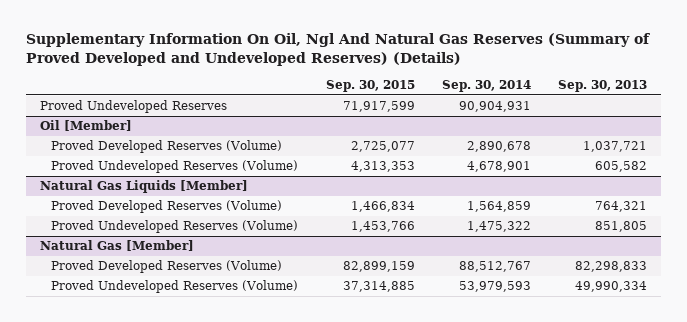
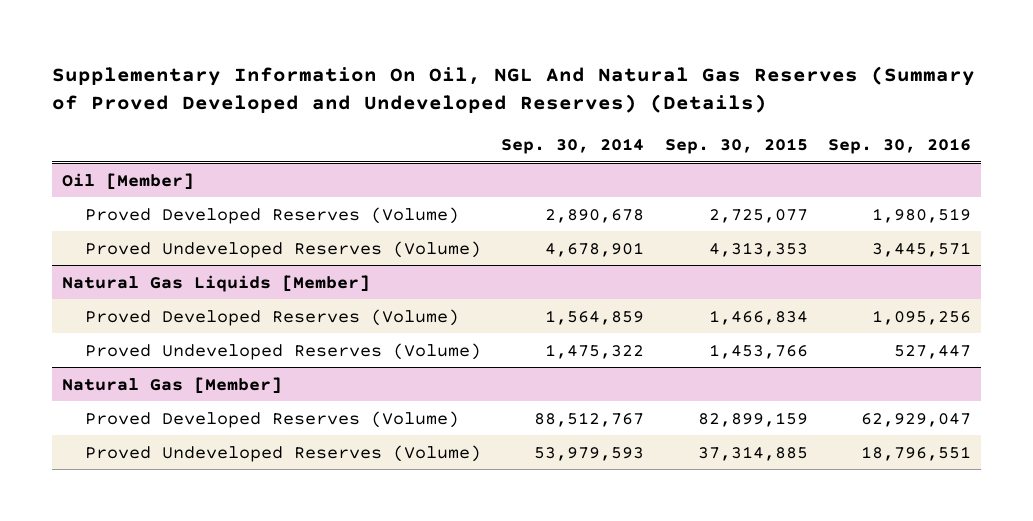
- Supplementary Information On Oil, Ngl And Natural Gas Reserves (Summary of Proved Developed and Undeveloped Reserves) (Details)
+ Supplementary Information On Oil, NGL And Natural Gas Reserves (Summary of Proved Developed and Undeveloped Reserves) (Details)
- | Sep. 30, 2015 | Sep. 30, 2014 | Sep. 30, 2013
+ | Sep. 30, 2014 | Sep. 30, 2015 | Sep. 30, 2016
- Proved Undeveloped Reserves | 71,917,599 | 90,904,931 |

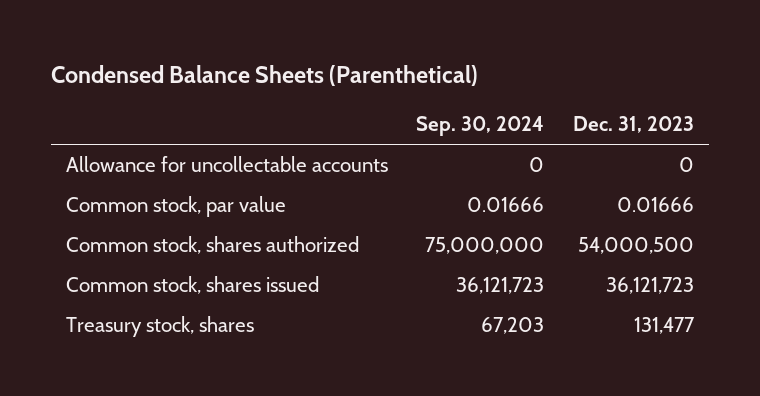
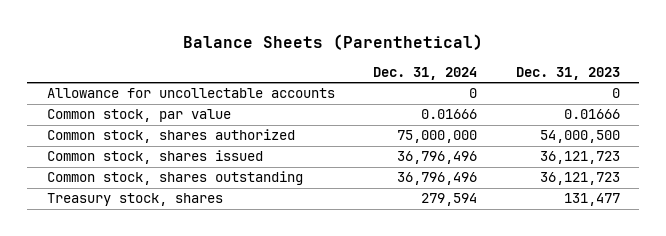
- Condensed Balance Sheets (Parenthetical)
+ Balance Sheets (Parenthetical)
- | Sep. 30, 2024 | Dec. 31, 2023
+ | Dec. 31, 2024 | Dec. 31, 2023
+ Common stock, shares outstanding | 36,796,496 | 36,121,723

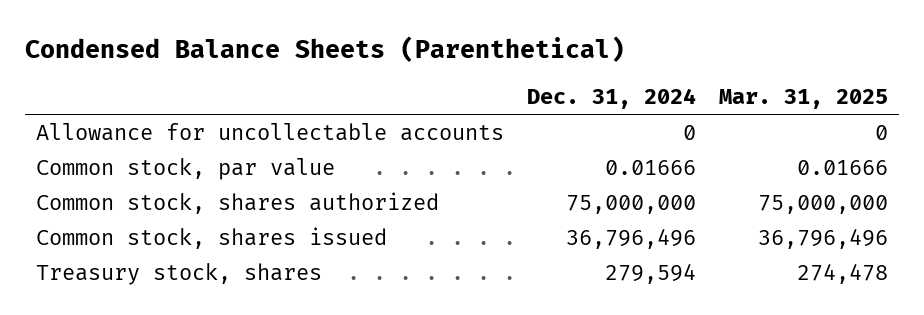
- Balance Sheets (Parenthetical)
+ Condensed Balance Sheets (Parenthetical)
- | Dec. 31, 2024 | Dec. 31, 2023
+ | Dec. 31, 2024 | Mar. 31, 2025
- Common stock, shares outstanding | 36,796,496 | 36,121,723

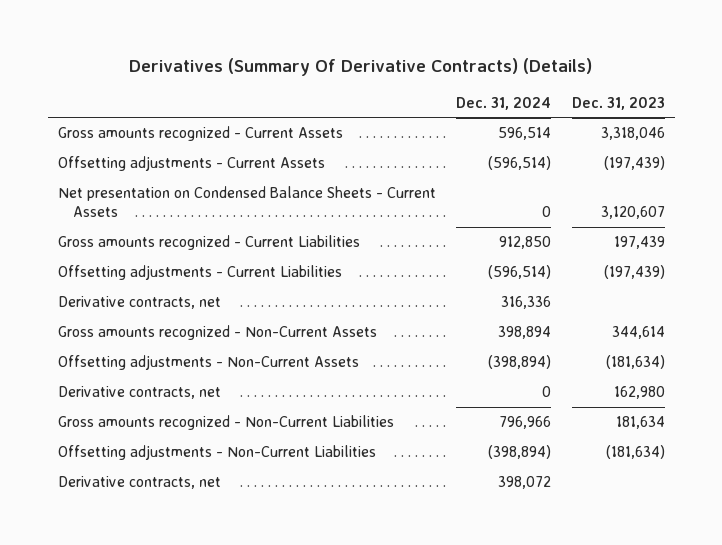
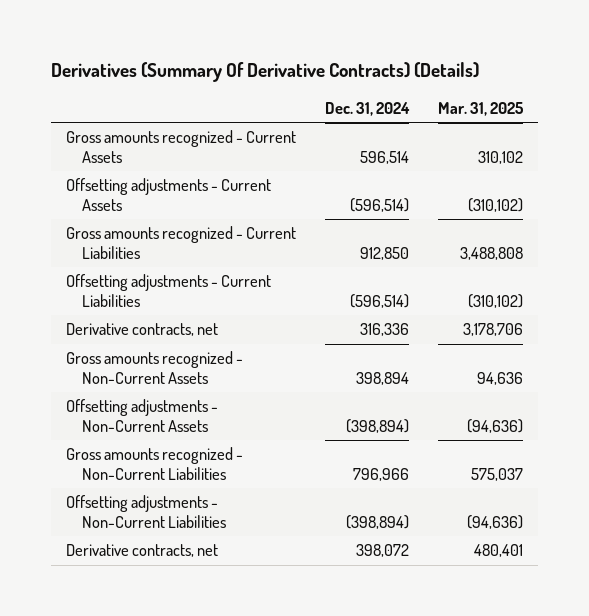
- | Dec. 31, 2024 | Dec. 31, 2023
+ | Dec. 31, 2024 | Mar. 31, 2025
- Net presentation on Condensed Balance Sheets - Current Assets | 0 | 3,120,607
- Derivative contracts, net | 0 | 162,980

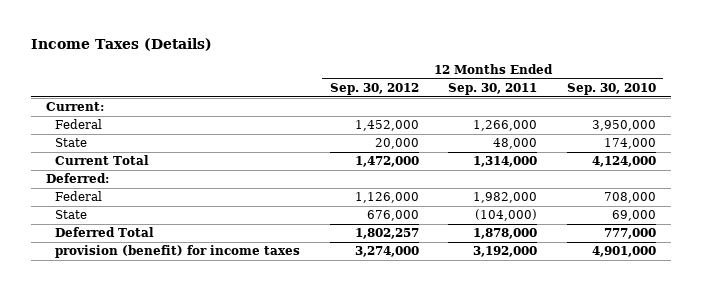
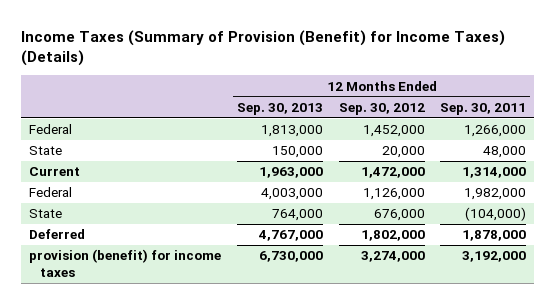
- Income Taxes (Details)
+ Income Taxes (Summary of Provision (Benefit) for Income Taxes) (Details)
- | 12 Months Ended Sep. 30, 2012 | 12 Months Ended Sep. 30, 2011 | 12 Months Ended Sep. 30, 2010
+ | 12 Months Ended Sep. 30, 2013 | 12 Months Ended Sep. 30, 2012 | 12 Months Ended Sep. 30, 2011
- Current:
- Current Total | 1,472,000 | 1,314,000 | 4,124,000
- Deferred:
+ Current | 1,963,000 | 1,472,000 | 1,314,000
- Deferred Total | 1,802,257 | 1,878,000 | 777,000
+ Deferred | 4,767,000 | 1,802,000 | 1,878,000

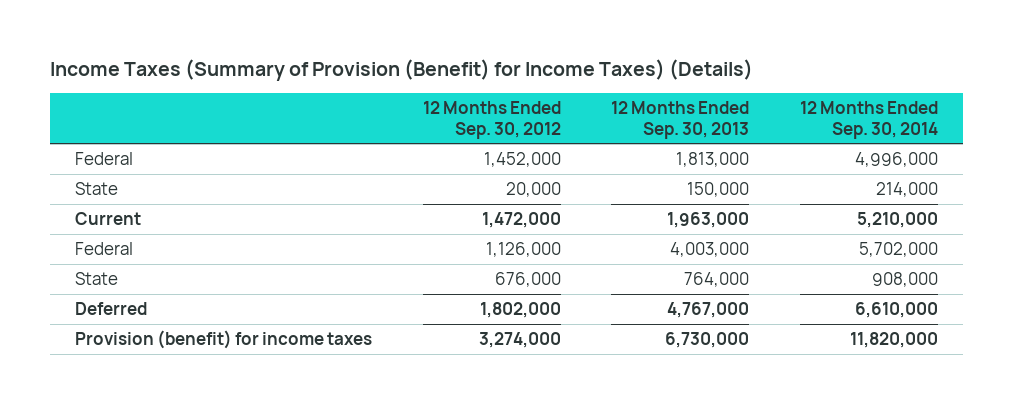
- | 12 Months Ended Sep. 30, 2013 | 12 Months Ended Sep. 30, 2012 | 12 Months Ended Sep. 30, 2011
+ | 12 Months Ended Sep. 30, 2012 | 12 Months Ended Sep. 30, 2013 | 12 Months Ended Sep. 30, 2014
- provision (benefit) for income taxes | 6,730,000 | 3,274,000 | 3,192,000
+ Provision (benefit) for income taxes | 3,274,000 | 6,730,000 | 11,820,000

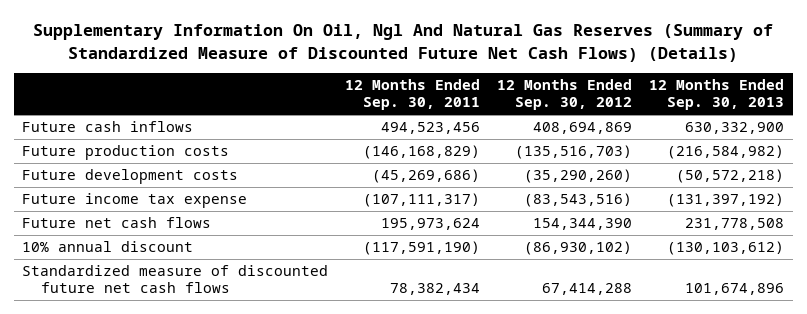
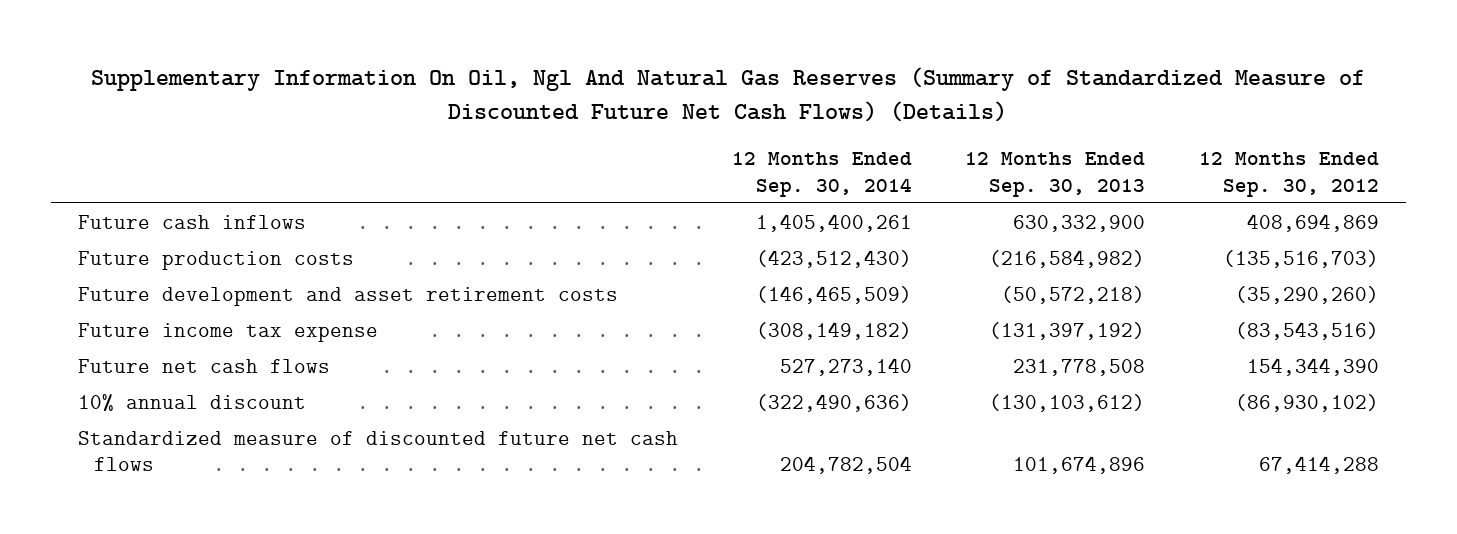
- | 12 Months Ended Sep. 30, 2011 | 12 Months Ended Sep. 30, 2012 | 12 Months Ended Sep. 30, 2013
+ | 12 Months Ended Sep. 30, 2014 | 12 Months Ended Sep. 30, 2013 | 12 Months Ended Sep. 30, 2012
- Future development costs | (45,269,686) | (35,290,260) | (50,572,218)
+ Future development and asset retirement costs | (146,465,509) | (50,572,218) | (35,290,260)

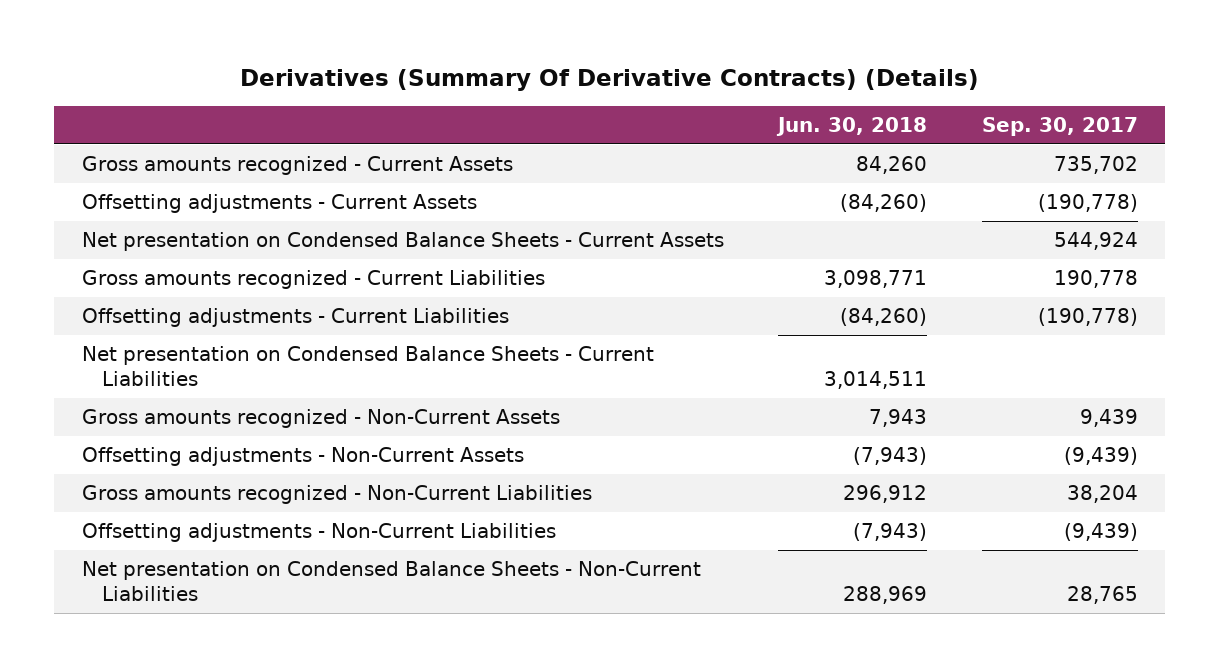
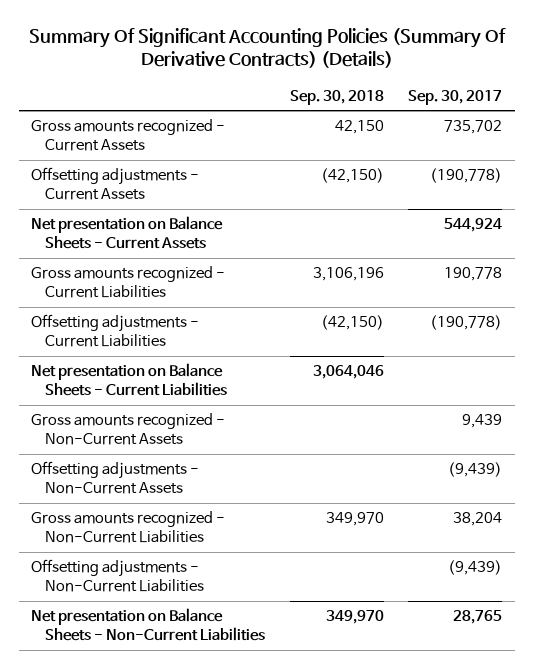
- Derivatives (Summary Of Derivative Contracts) (Details)
+ Summary Of Significant Accounting Policies (Summary Of Derivative Contracts) (Details)
- | Jun. 30, 2018 | Sep. 30, 2017
+ | Sep. 30, 2018 | Sep. 30, 2017
- Net presentation on Condensed Balance Sheets - Current Assets | | 544,924
+ Net presentation on Balance Sheets - Current Assets | | 544,924
- Net presentation on Condensed Balance Sheets - Current Liabilities | 3,014,511 |
+ Net presentation on Balance Sheets - Current Liabilities | 3,064,046 |
- Net presentation on Condensed Balance Sheets - Non-Current Liabilities | 288,969 | 28,765
+ Net presentation on Balance Sheets - Non-Current Liabilities | 349,970 | 28,765

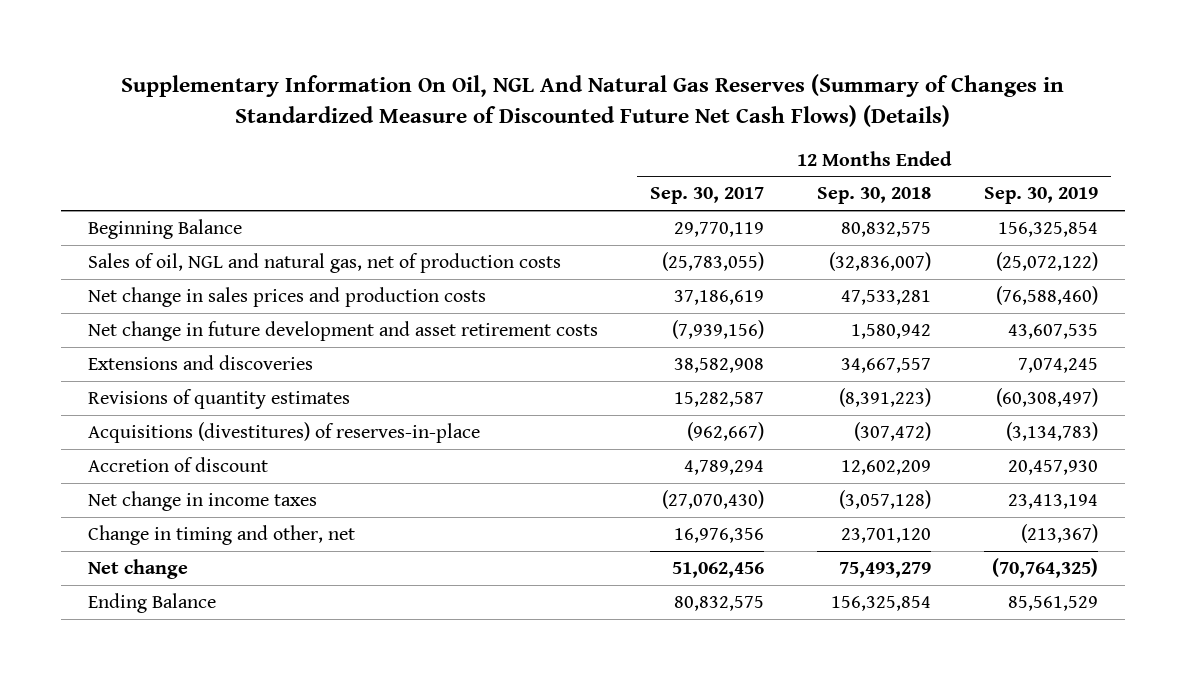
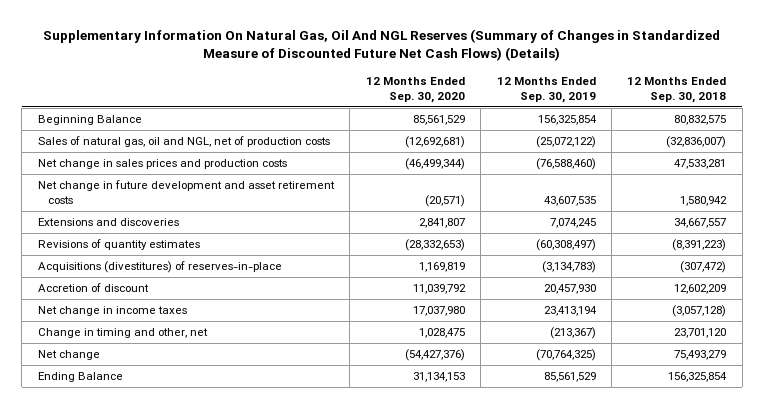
- Supplementary Information On Oil, NGL And Natural Gas Reserves (Summary of Changes in Standardized Measure of Discounted Future Net Cash Flows) (Details)
+ Supplementary Information On Natural Gas, Oil And NGL Reserves (Summary of Changes in Standardized Measure of Discounted Future Net Cash Flows) (Details)
- | 12 Months Ended Sep. 30, 2017 | 12 Months Ended Sep. 30, 2018 | 12 Months Ended Sep. 30, 2019
+ | 12 Months Ended Sep. 30, 2020 | 12 Months Ended Sep. 30, 2019 | 12 Months Ended Sep. 30, 2018
- Sales of oil, NGL and natural gas, net of production costs | (25,783,055) | (32,836,007) | (25,072,122)
+ Sales of natural gas, oil and NGL, net of production costs | (12,692,681) | (25,072,122) | (32,836,007)

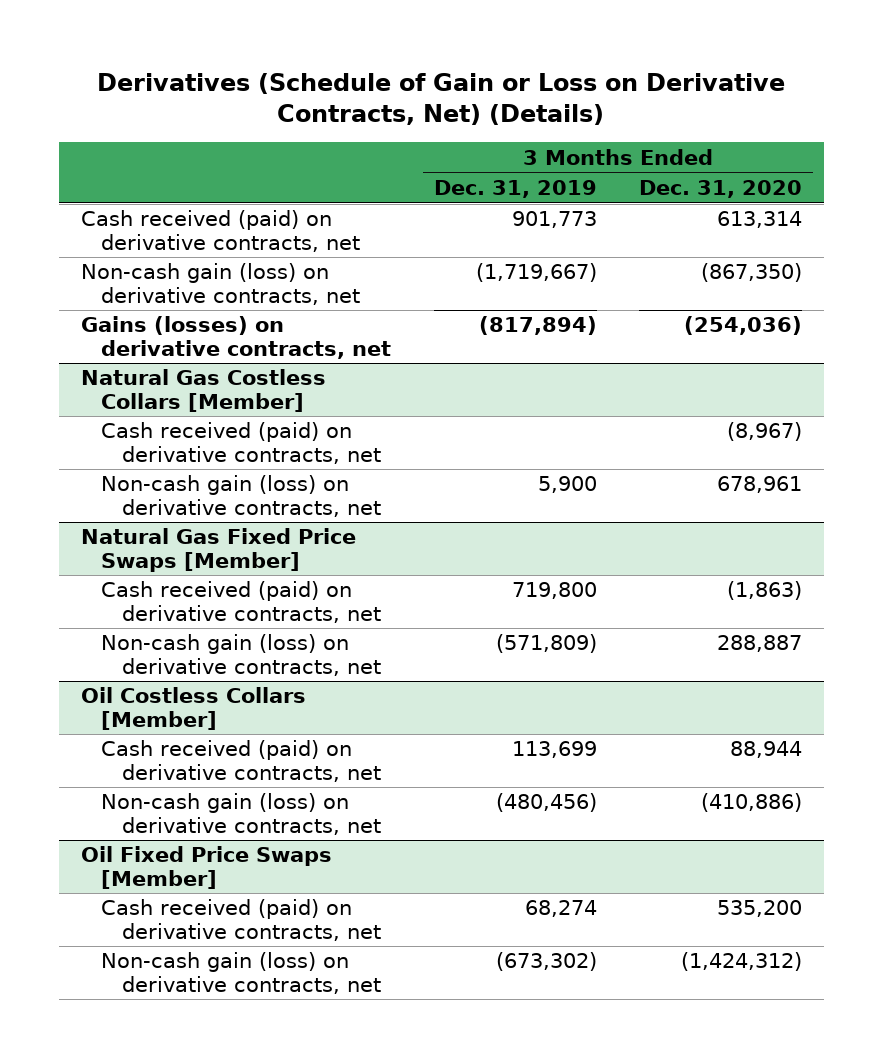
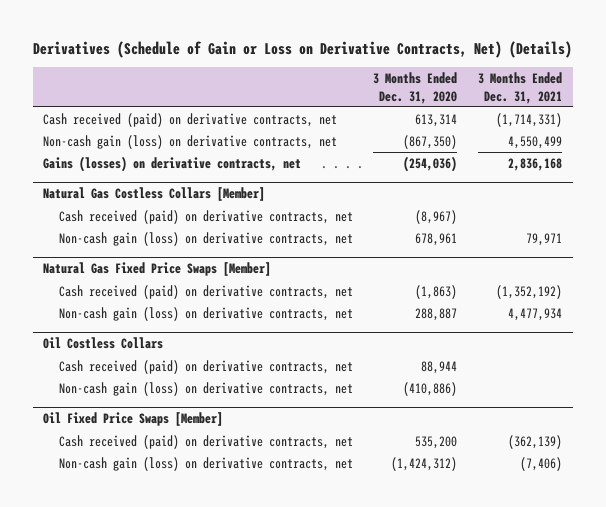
- | 3 Months Ended Dec. 31, 2019 | 3 Months Ended Dec. 31, 2020
+ | 3 Months Ended Dec. 31, 2020 | 3 Months Ended Dec. 31, 2021
- Oil Costless Collars [Member]
+ Oil Costless Collars

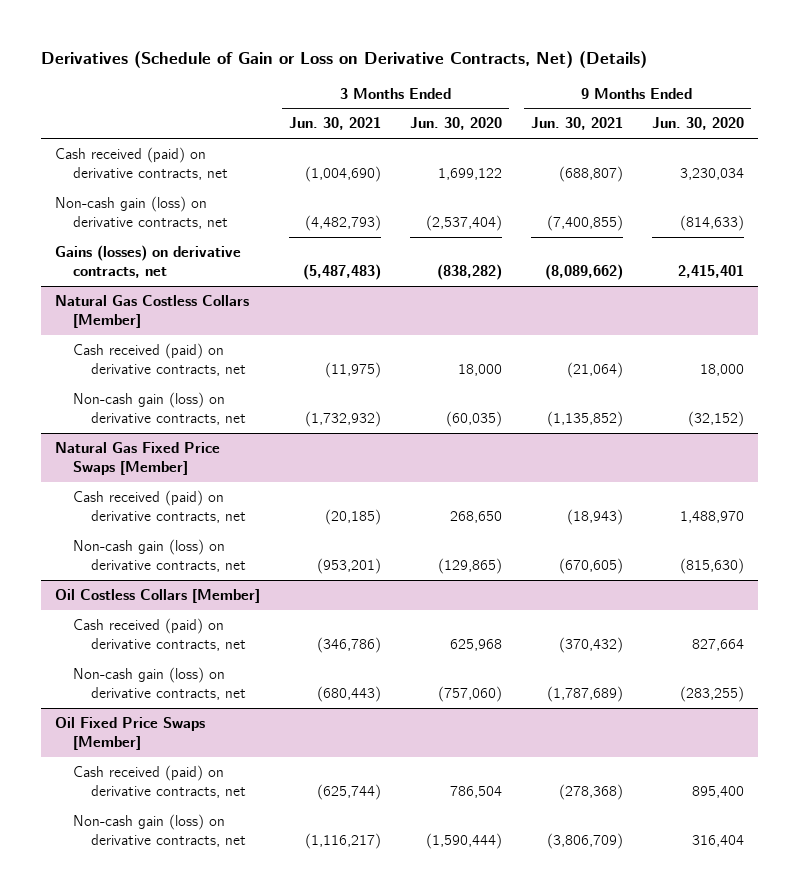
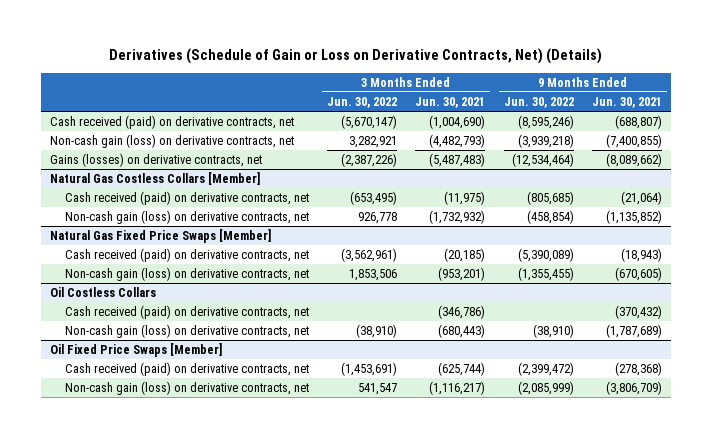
- | 3 Months Ended Jun. 30, 2021 | 3 Months Ended Jun. 30, 2020 | 9 Months Ended Jun. 30, 2021 | 9 Months Ended Jun. 30, 2020
+ | 3 Months Ended Jun. 30, 2022 | 3 Months Ended Jun. 30, 2021 | 9 Months Ended Jun. 30, 2022 | 9 Months Ended Jun. 30, 2021
- Oil Costless Collars [Member]
+ Oil Costless Collars

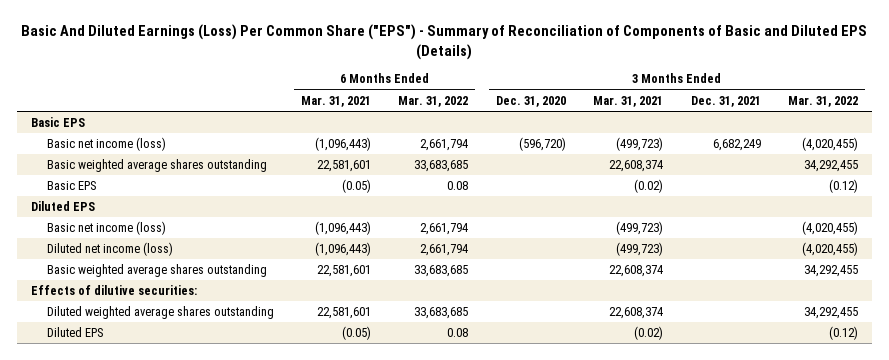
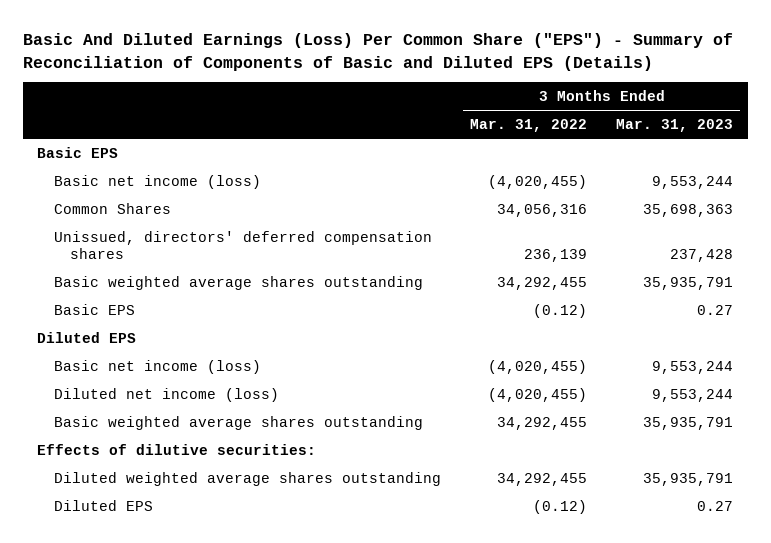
- | 6 Months Ended Mar. 31, 2021 | 6 Months Ended Mar. 31, 2022 | 3 Months Ended Dec. 31, 2020 | 3 Months Ended Mar. 31, 2021 | 3 Months Ended Dec. 31, 2021 | 3 Months Ended Mar. 31, 2022
+ | 3 Months Ended Mar. 31, 2022 | 3 Months Ended Mar. 31, 2023
+ Common Shares | 34,056,316 | 35,698,363
+ Unissued, directors' deferred compensation shares | 236,139 | 237,428

